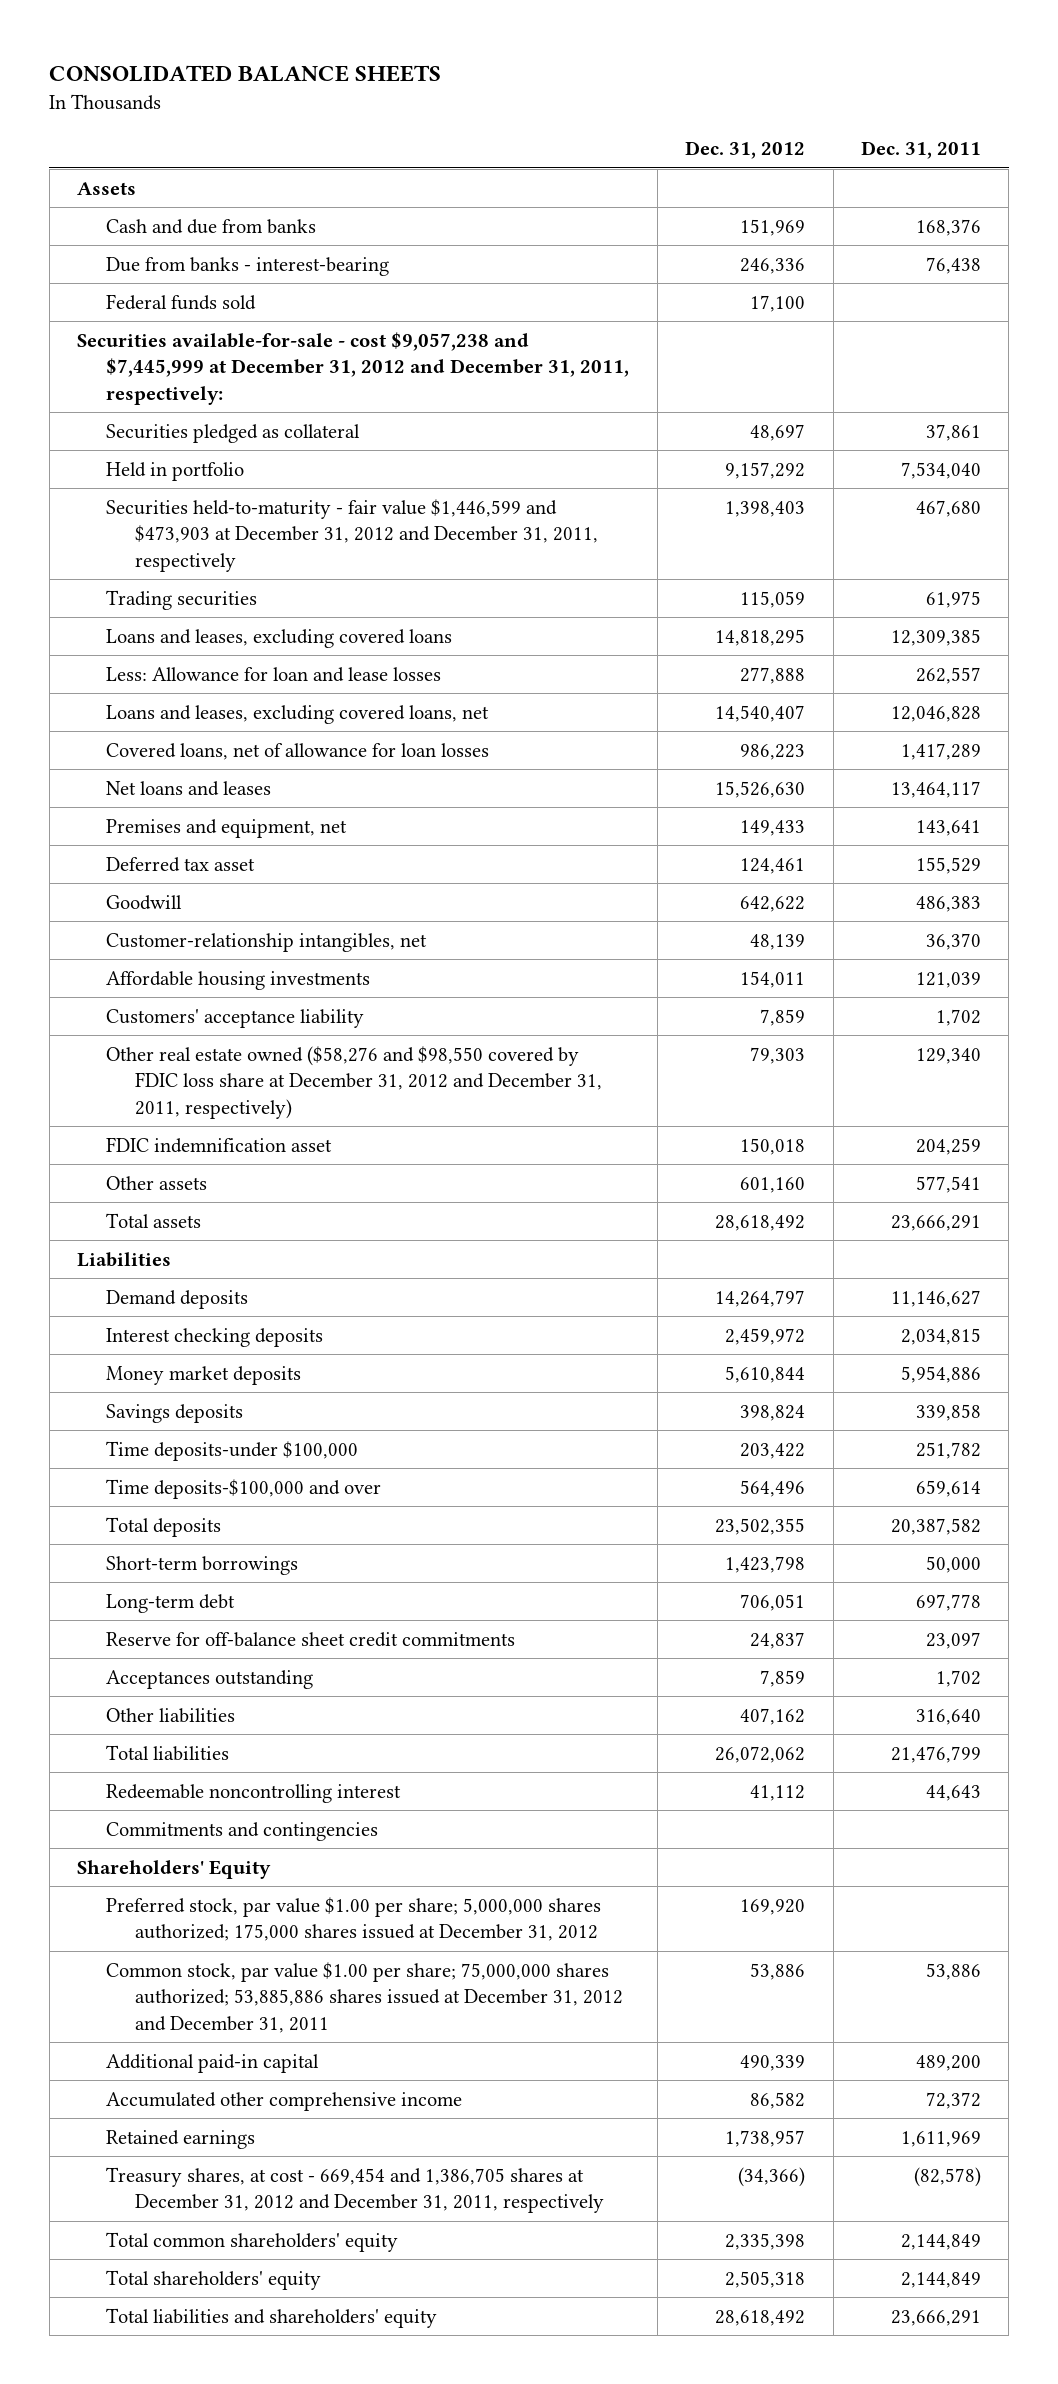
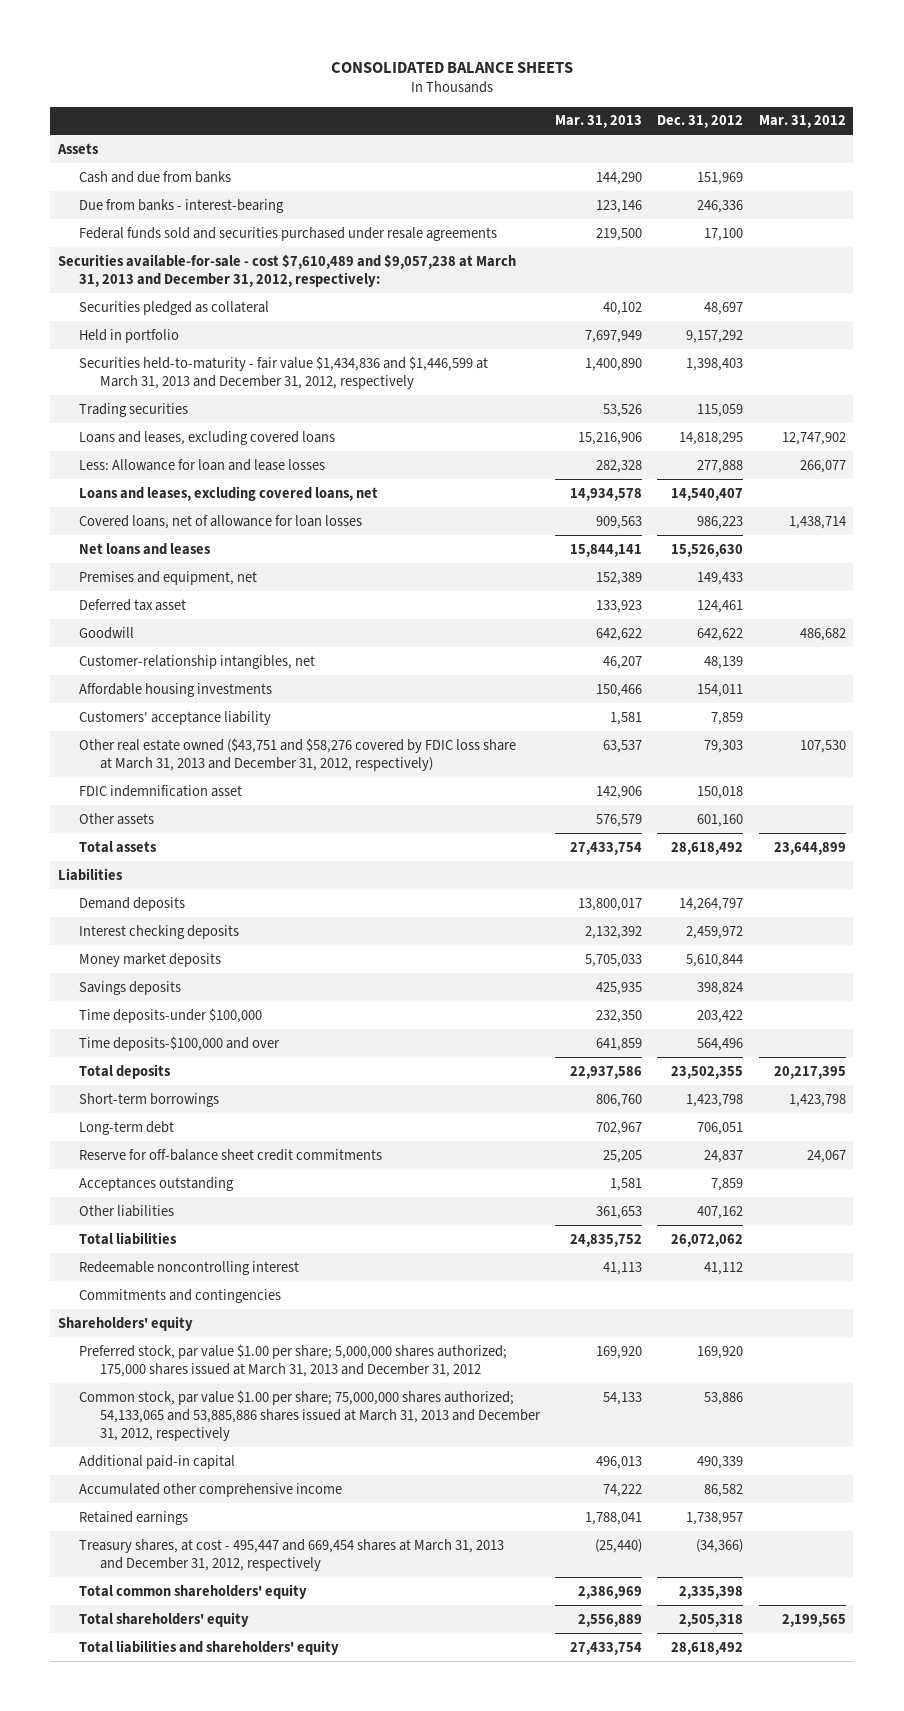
- | Dec. 31, 2012 | Dec. 31, 2011
+ | Mar. 31, 2013 | Dec. 31, 2012 | Mar. 31, 2012
- Federal funds sold | 17,100 |
- Securities available-for-sale - cost $9,057,238 and $7,445,999 at December 31, 2012 and December 31, 2011, respectively:
+ Federal funds sold and securities purchased under resale agreements | 219,500 | 17,100 |
+ Securities available-for-sale - cost $7,610,489 and $9,057,238 at March 31, 2013 and December 31, 2012, respectively:
- Securities held-to-maturity - fair value $1,446,599 and $473,903 at December 31, 2012 and December 31, 2011, respectively | 1,398,403 | 467,680
+ Securities held-to-maturity - fair value $1,434,836 and $1,446,599 at March 31, 2013 and December 31, 2012, respectively | 1,400,890 | 1,398,403 |
- Other real estate owned ($58,276 and $98,550 covered by FDIC loss share at December 31, 2012 and December 31, 2011, respectively) | 79,303 | 129,340
+ Other real estate owned ($43,751 and $58,276 covered by FDIC loss share at March 31, 2013 and December 31, 2012, respectively) | 63,537 | 79,303 | 107,530
- Shareholders' Equity
- Preferred stock, par value $1.00 per share; 5,000,000 shares authorized; 175,000 shares issued at December 31, 2012 | 169,920 |
- Common stock, par value $1.00 per share; 75,000,000 shares authorized; 53,885,886 shares issued at December 31, 2012 and December 31, 2011 | 53,886 | 53,886
+ Shareholders' equity
+ Preferred stock, par value $1.00 per share; 5,000,000 shares authorized; 175,000 shares issued at March 31, 2013 and December 31, 2012 | 169,920 | 169,920 |
+ Common stock, par value $1.00 per share; 75,000,000 shares authorized; 54,133,065 and 53,885,886 shares issued at March 31, 2013 and December 31, 2012, respectively | 54,133 | 53,886 |
- Treasury shares, at cost - 669,454 and 1,386,705 shares at December 31, 2012 and December 31, 2011, respectively | (34,366) | (82,578)
+ Treasury shares, at cost - 495,447 and 669,454 shares at March 31, 2013 and December 31, 2012, respectively | (25,440) | (34,366) |

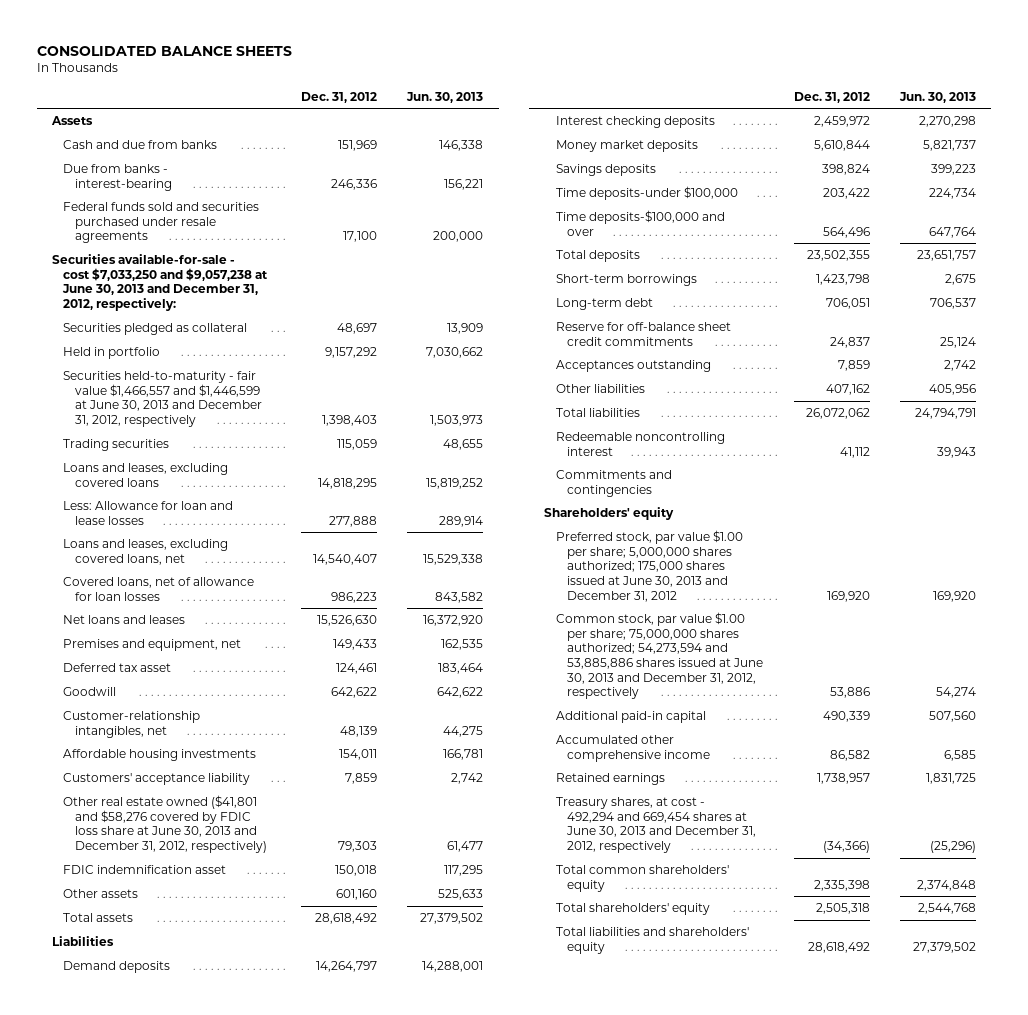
- | Mar. 31, 2013 | Dec. 31, 2012 | Mar. 31, 2012
+ | Dec. 31, 2012 | Jun. 30, 2013
- Securities available-for-sale - cost $7,610,489 and $9,057,238 at March 31, 2013 and December 31, 2012, respectively:
+ Securities available-for-sale - cost $7,033,250 and $9,057,238 at June 30, 2013 and December 31, 2012, respectively:
- Securities held-to-maturity - fair value $1,434,836 and $1,446,599 at March 31, 2013 and December 31, 2012, respectively | 1,400,890 | 1,398,403 |
+ Securities held-to-maturity - fair value $1,466,557 and $1,446,599 at June 30, 2013 and December 31, 2012, respectively | 1,398,403 | 1,503,973
- Other real estate owned ($43,751 and $58,276 covered by FDIC loss share at March 31, 2013 and December 31, 2012, respectively) | 63,537 | 79,303 | 107,530
+ Other real estate owned ($41,801 and $58,276 covered by FDIC loss share at June 30, 2013 and December 31, 2012, respectively) | 79,303 | 61,477
- Preferred stock, par value $1.00 per share; 5,000,000 shares authorized; 175,000 shares issued at March 31, 2013 and December 31, 2012 | 169,920 | 169,920 |
- Common stock, par value $1.00 per share; 75,000,000 shares authorized; 54,133,065 and 53,885,886 shares issued at March 31, 2013 and December 31, 2012, respectively | 54,133 | 53,886 |
+ Preferred stock, par value $1.00 per share; 5,000,000 shares authorized; 175,000 shares issued at June 30, 2013 and December 31, 2012 | 169,920 | 169,920
+ Common stock, par value $1.00 per share; 75,000,000 shares authorized; 54,273,594 and 53,885,886 shares issued at June 30, 2013 and December 31, 2012, respectively | 53,886 | 54,274
- Treasury shares, at cost - 495,447 and 669,454 shares at March 31, 2013 and December 31, 2012, respectively | (25,440) | (34,366) |
+ Treasury shares, at cost - 492,294 and 669,454 shares at June 30, 2013 and December 31, 2012, respectively | (34,366) | (25,296)

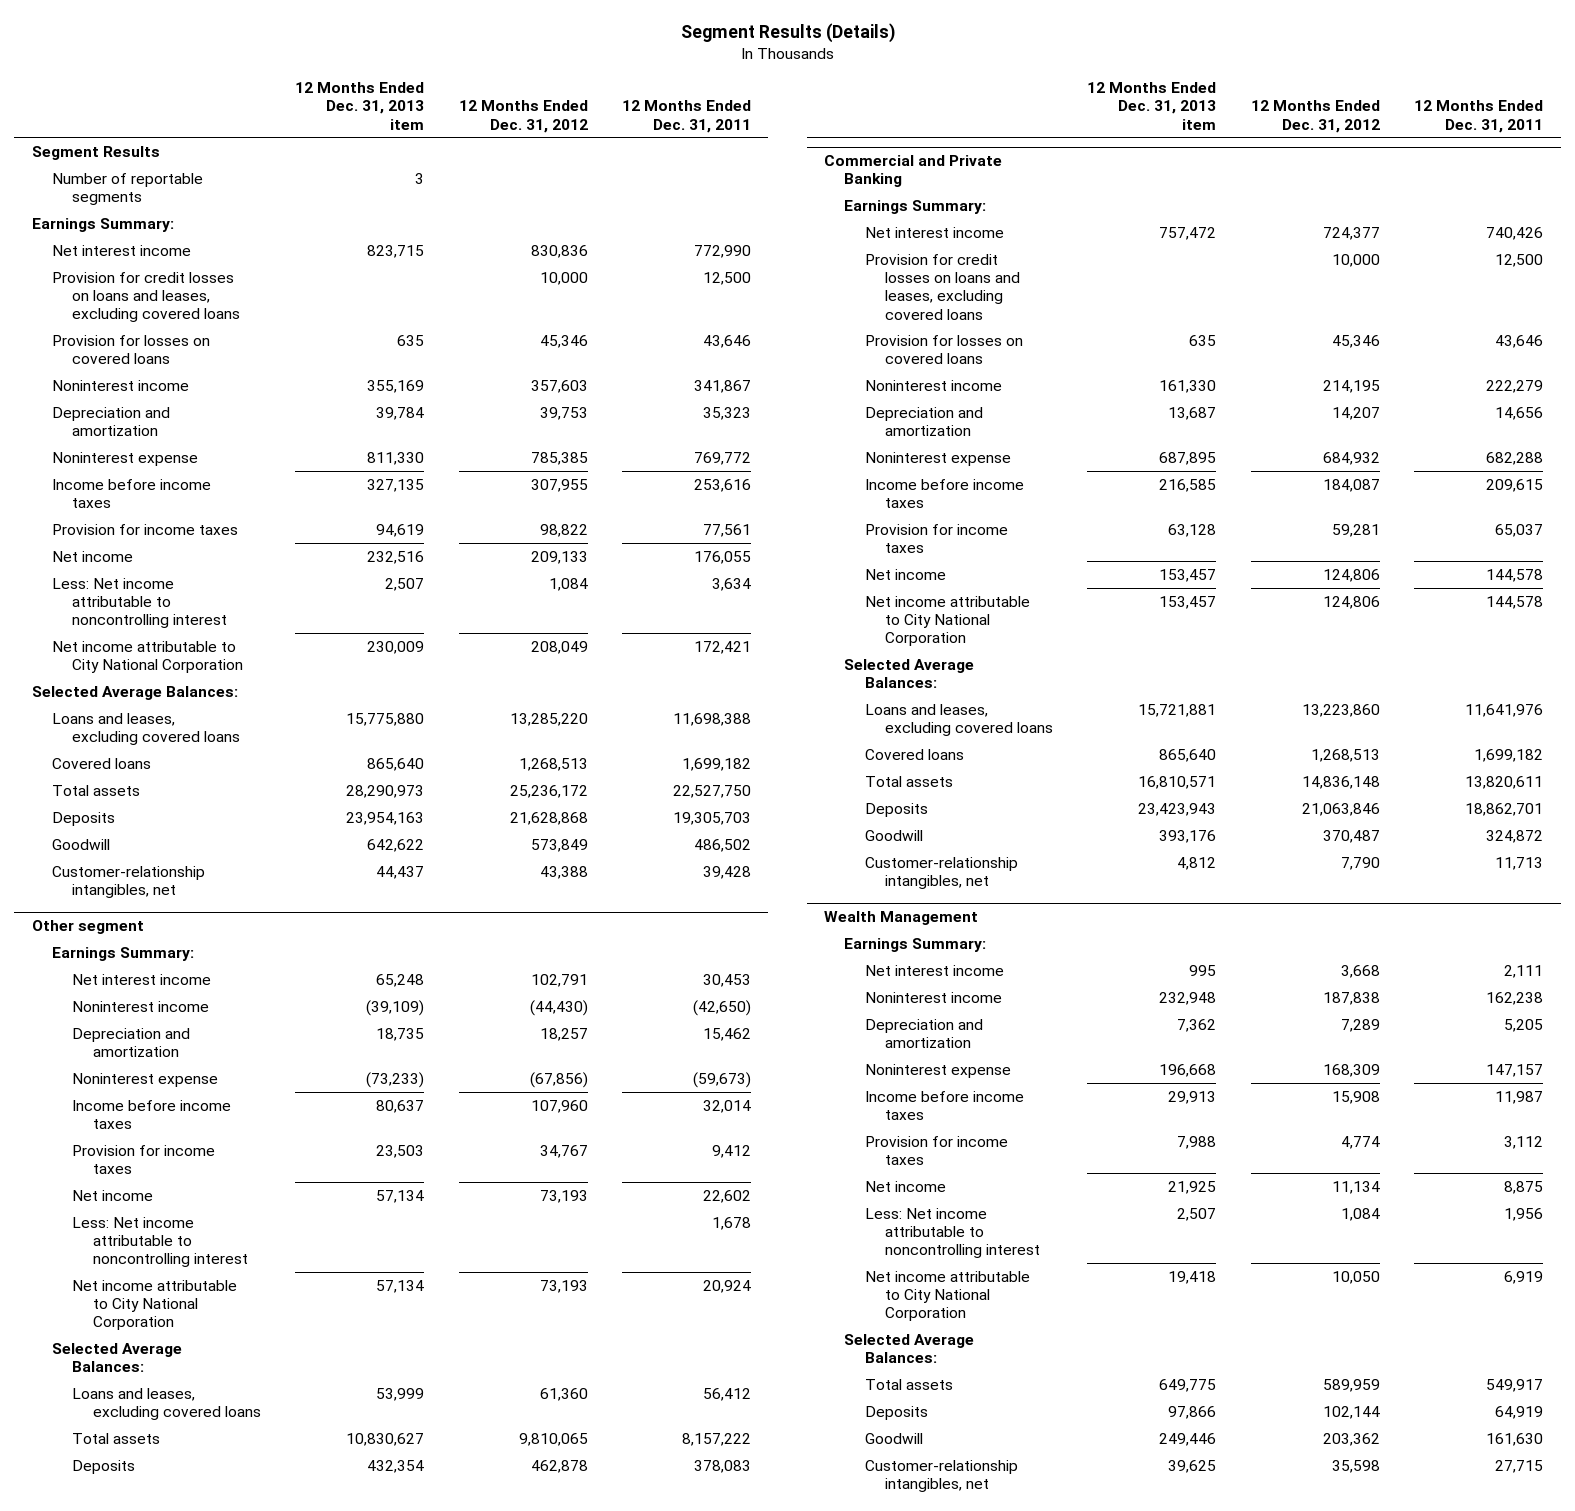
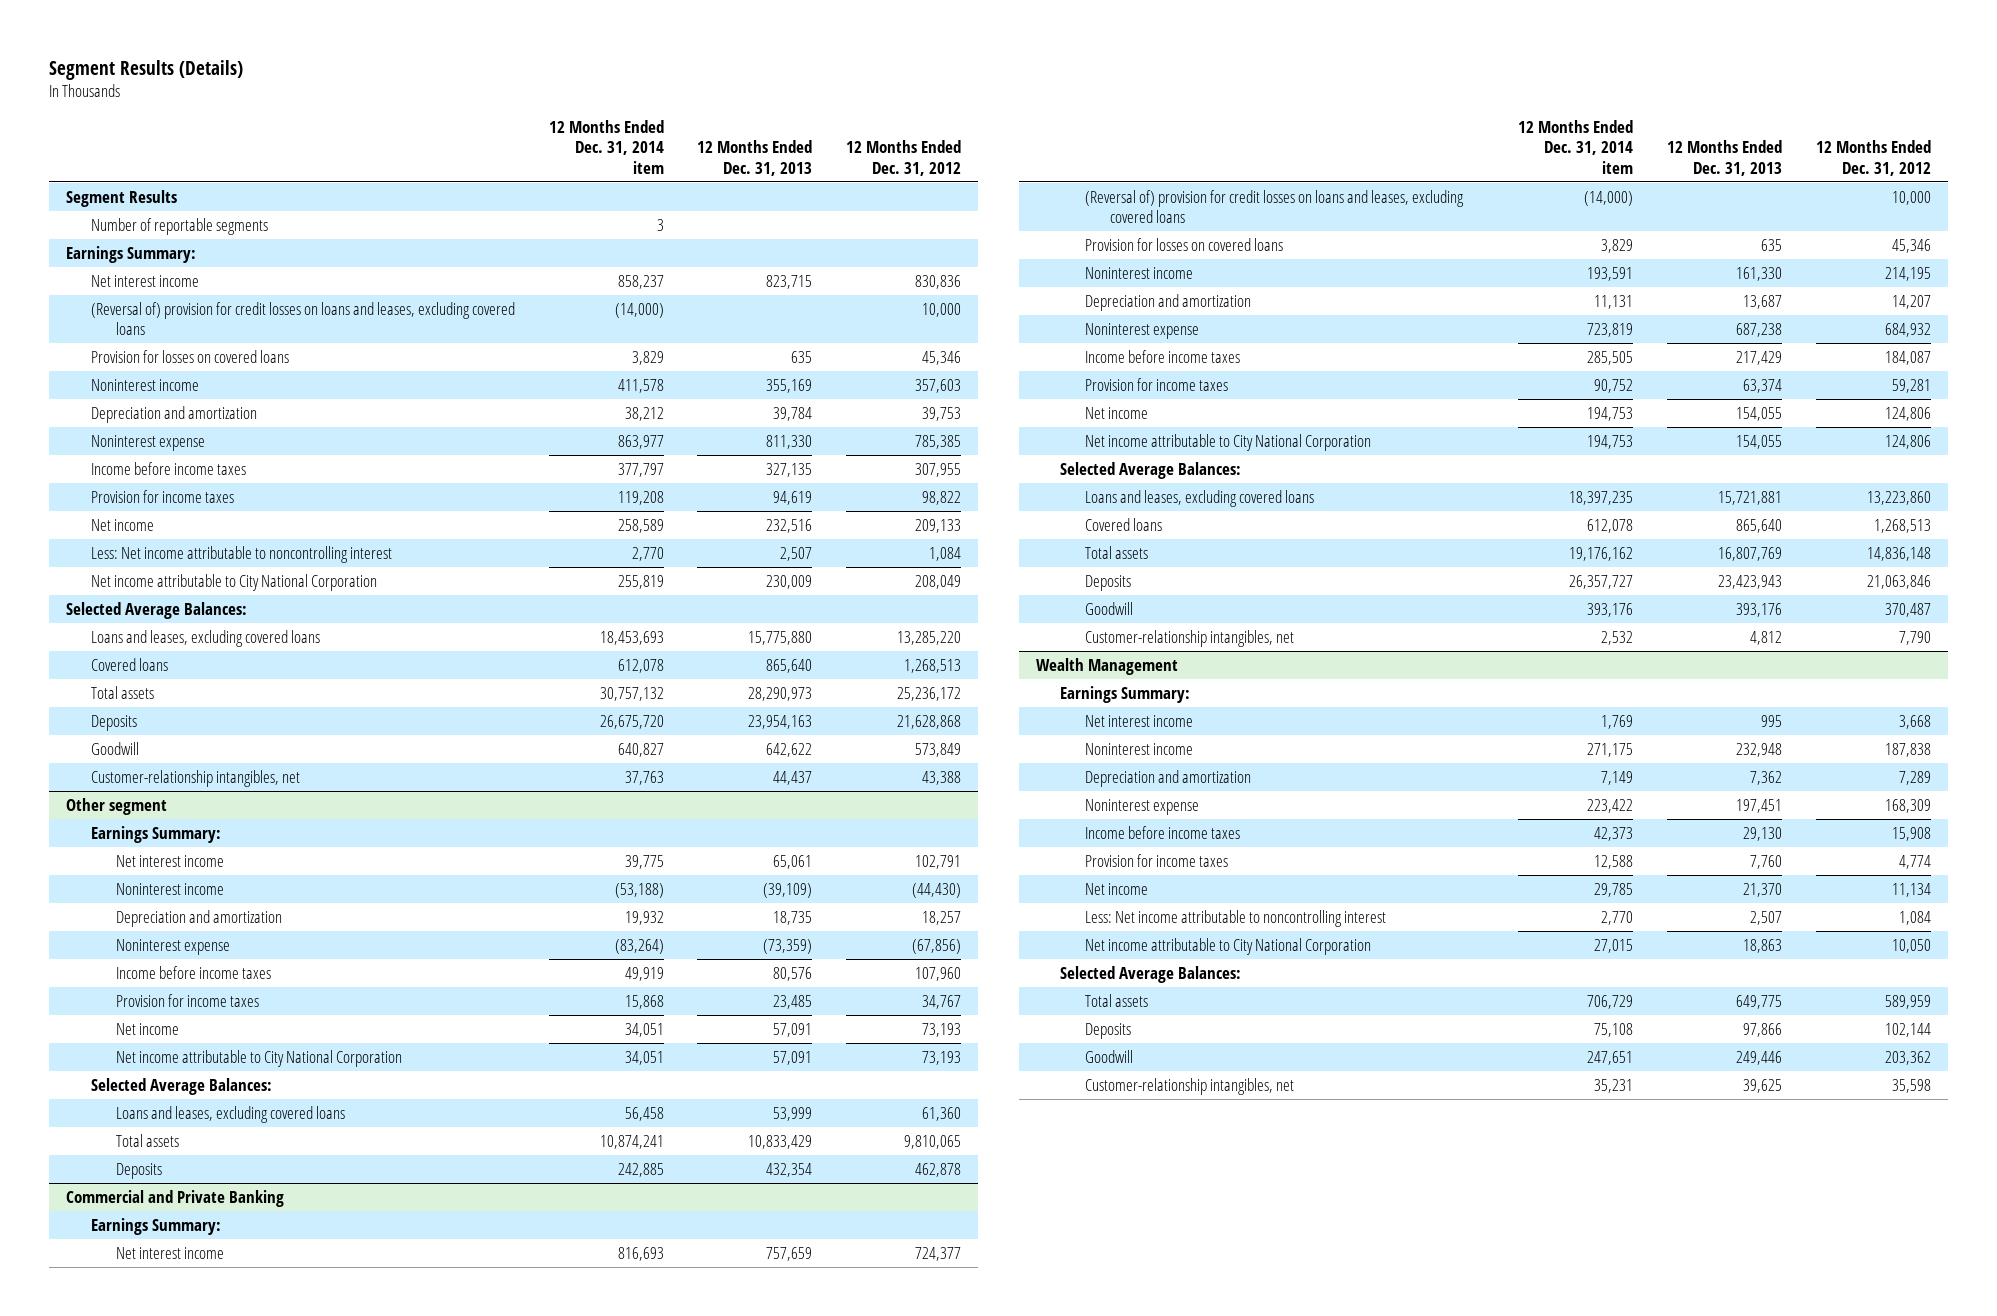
- | 12 Months Ended Dec. 31, 2013 item | 12 Months Ended Dec. 31, 2012 | 12 Months Ended Dec. 31, 2011
+ | 12 Months Ended Dec. 31, 2014 item | 12 Months Ended Dec. 31, 2013 | 12 Months Ended Dec. 31, 2012
- Provision for credit losses on loans and leases, excluding covered loans | | 10,000 | 12,500
+ (Reversal of) provision for credit losses on loans and leases, excluding covered loans | (14,000) | | 10,000
@ Other segment
- Less: Net income attributable to noncontrolling interest | | | 1,678
@ Commercial and Private Banking
- Provision for credit losses on loans and leases, excluding covered loans | | 10,000 | 12,500
+ (Reversal of) provision for credit losses on loans and leases, excluding covered loans | (14,000) | | 10,000

